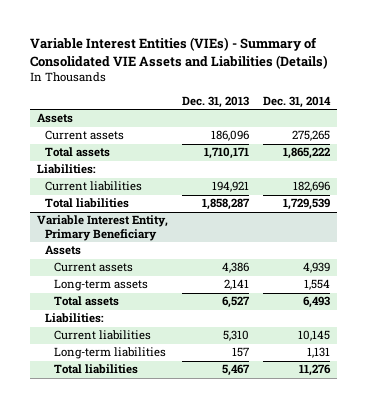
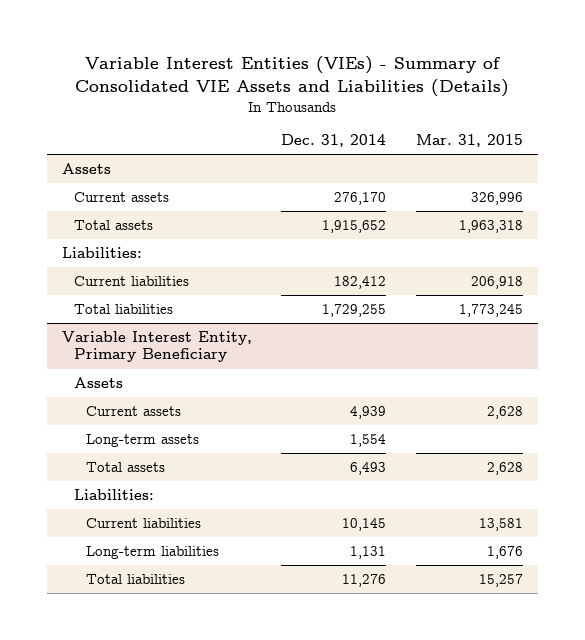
- | Dec. 31, 2013 | Dec. 31, 2014
+ | Dec. 31, 2014 | Mar. 31, 2015
- Current assets | 186,096 | 275,265
- Total assets | 1,710,171 | 1,865,222
+ Current assets | 276,170 | 326,996
+ Total assets | 1,915,652 | 1,963,318
- Current liabilities | 194,921 | 182,696
- Total liabilities | 1,858,287 | 1,729,539
+ Current liabilities | 182,412 | 206,918
+ Total liabilities | 1,729,255 | 1,773,245

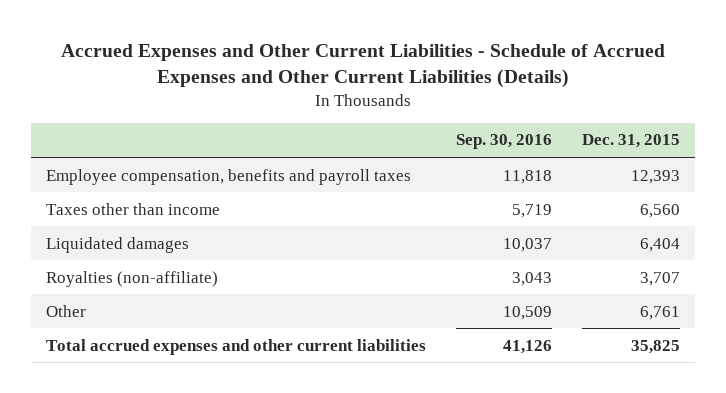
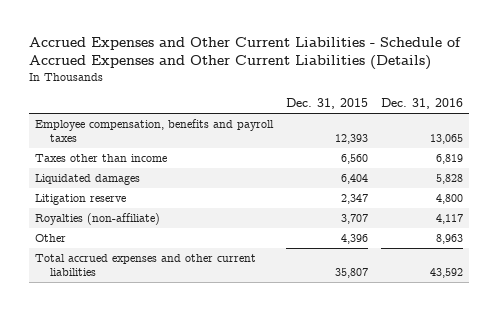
- | Sep. 30, 2016 | Dec. 31, 2015
+ | Dec. 31, 2015 | Dec. 31, 2016
+ Litigation reserve | 2,347 | 4,800
- Other | 10,509 | 6,761
- Total accrued expenses and other current liabilities | 41,126 | 35,825
+ Other | 4,396 | 8,963
+ Total accrued expenses and other current liabilities | 35,807 | 43,592

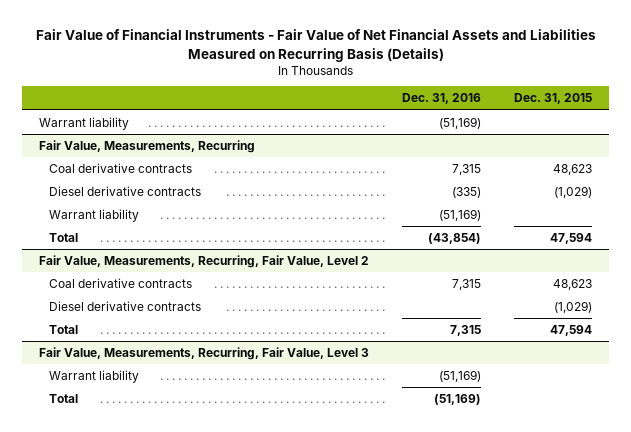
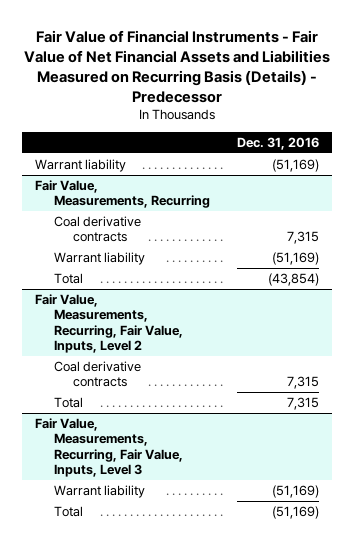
- Fair Value of Financial Instruments - Fair Value of Net Financial Assets and Liabilities Measured on Recurring Basis (Details)
+ Fair Value of Financial Instruments - Fair Value of Net Financial Assets and Liabilities Measured on Recurring Basis (Details) - Predecessor
- | Dec. 31, 2016 | Dec. 31, 2015
+ | Dec. 31, 2016
@ Fair Value, Measurements, Recurring
- Diesel derivative contracts | (335) | (1,029)
- Fair Value, Measurements, Recurring, Fair Value, Level 2
+ Fair Value, Measurements, Recurring, Fair Value, Inputs, Level 2
- Diesel derivative contracts | | (1,029)
- Fair Value, Measurements, Recurring, Fair Value, Level 3
+ Fair Value, Measurements, Recurring, Fair Value, Inputs, Level 3

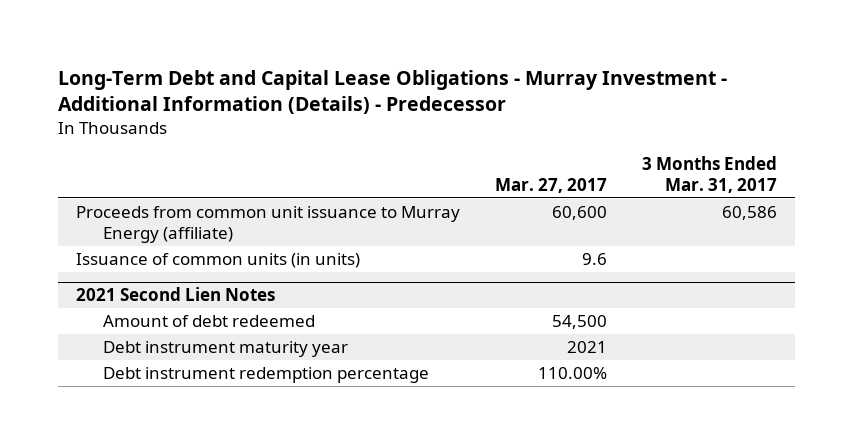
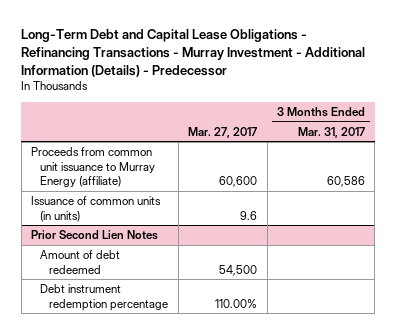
- Long-Term Debt and Capital Lease Obligations - Murray Investment - Additional Information (Details) - Predecessor
+ Long-Term Debt and Capital Lease Obligations - Refinancing Transactions - Murray Investment - Additional Information (Details) - Predecessor
- 2021 Second Lien Notes
+ Prior Second Lien Notes
- Debt instrument maturity year | 2021 |

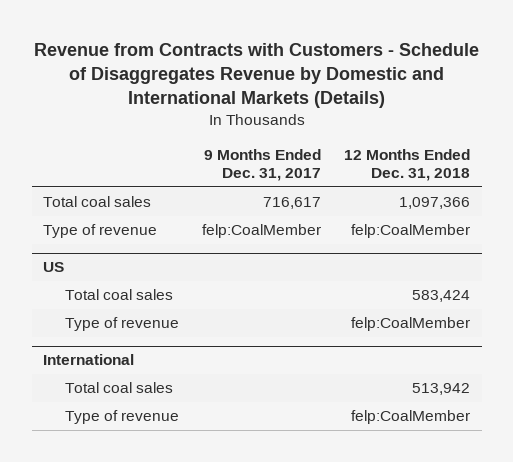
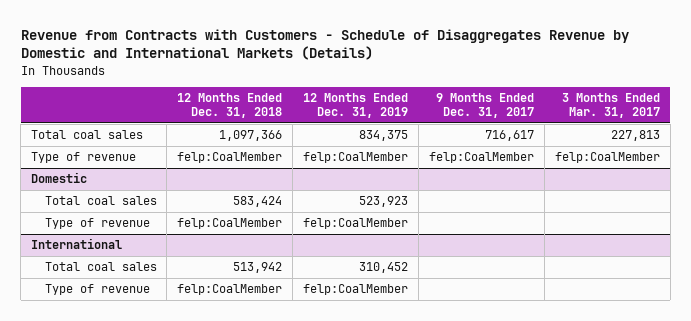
- | 9 Months Ended Dec. 31, 2017 | 12 Months Ended Dec. 31, 2018
+ | 12 Months Ended Dec. 31, 2018 | 12 Months Ended Dec. 31, 2019 | 9 Months Ended Dec. 31, 2017 | 3 Months Ended Mar. 31, 2017
- US
+ Domestic

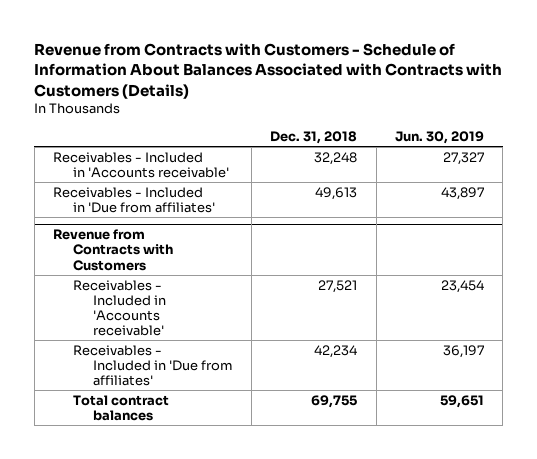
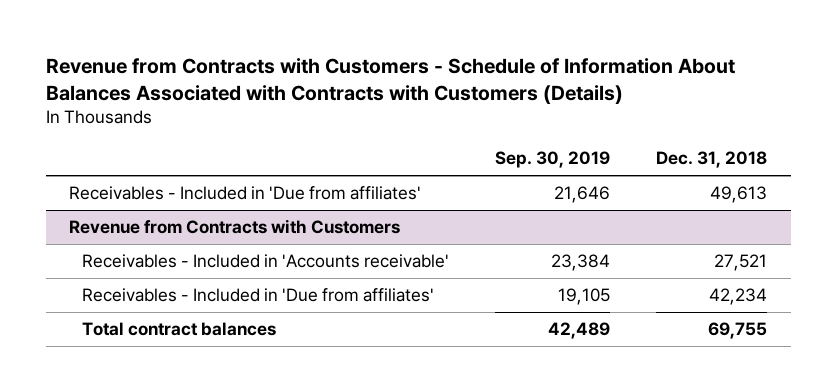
- | Dec. 31, 2018 | Jun. 30, 2019
+ | Sep. 30, 2019 | Dec. 31, 2018
- Receivables - Included in 'Accounts receivable' | 32,248 | 27,327

